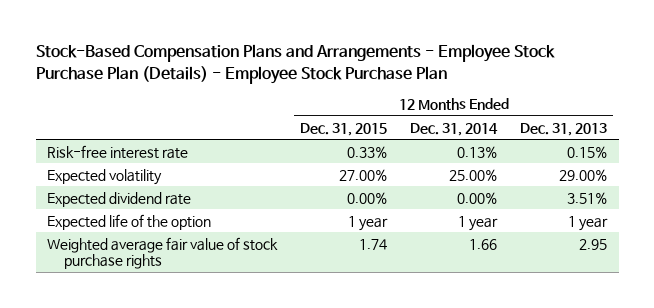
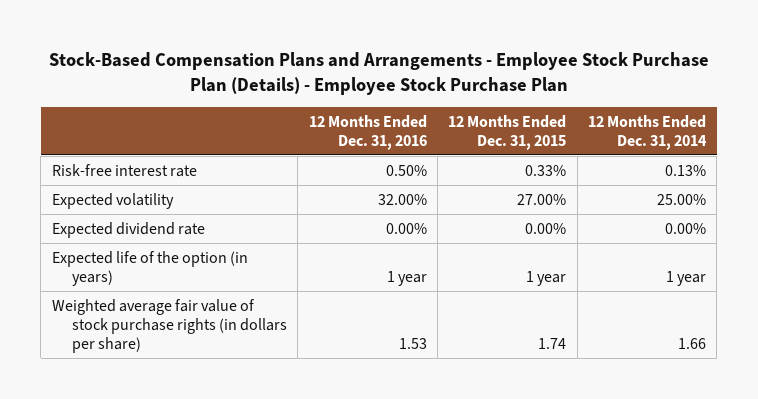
- | 12 Months Ended Dec. 31, 2015 | 12 Months Ended Dec. 31, 2014 | 12 Months Ended Dec. 31, 2013
+ | 12 Months Ended Dec. 31, 2016 | 12 Months Ended Dec. 31, 2015 | 12 Months Ended Dec. 31, 2014
- Expected life of the option | 1 year | 1 year | 1 year
- Weighted average fair value of stock purchase rights | 1.74 | 1.66 | 2.95
+ Expected life of the option (in years) | 1 year | 1 year | 1 year
+ Weighted average fair value of stock purchase rights (in dollars per share) | 1.53 | 1.74 | 1.66

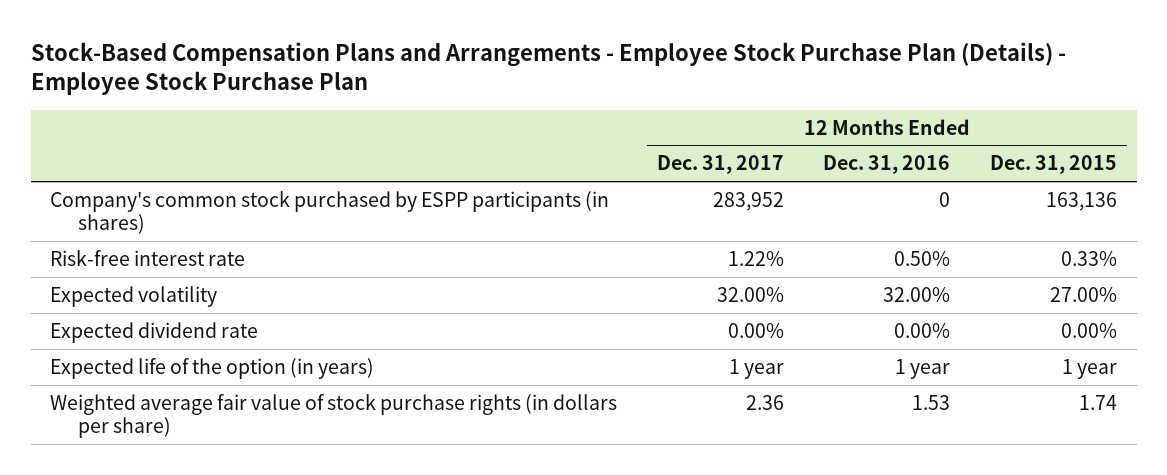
- | 12 Months Ended Dec. 31, 2016 | 12 Months Ended Dec. 31, 2015 | 12 Months Ended Dec. 31, 2014
+ | 12 Months Ended Dec. 31, 2017 | 12 Months Ended Dec. 31, 2016 | 12 Months Ended Dec. 31, 2015
+ Company's common stock purchased by ESPP participants (in shares) | 283,952 | 0 | 163,136

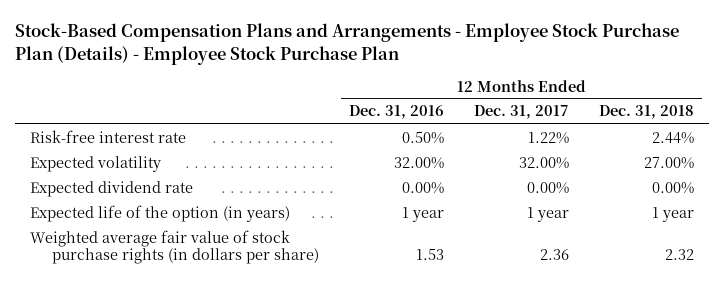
- | 12 Months Ended Dec. 31, 2017 | 12 Months Ended Dec. 31, 2016 | 12 Months Ended Dec. 31, 2015
+ | 12 Months Ended Dec. 31, 2016 | 12 Months Ended Dec. 31, 2017 | 12 Months Ended Dec. 31, 2018
- Company's common stock purchased by ESPP participants (in shares) | 283,952 | 0 | 163,136

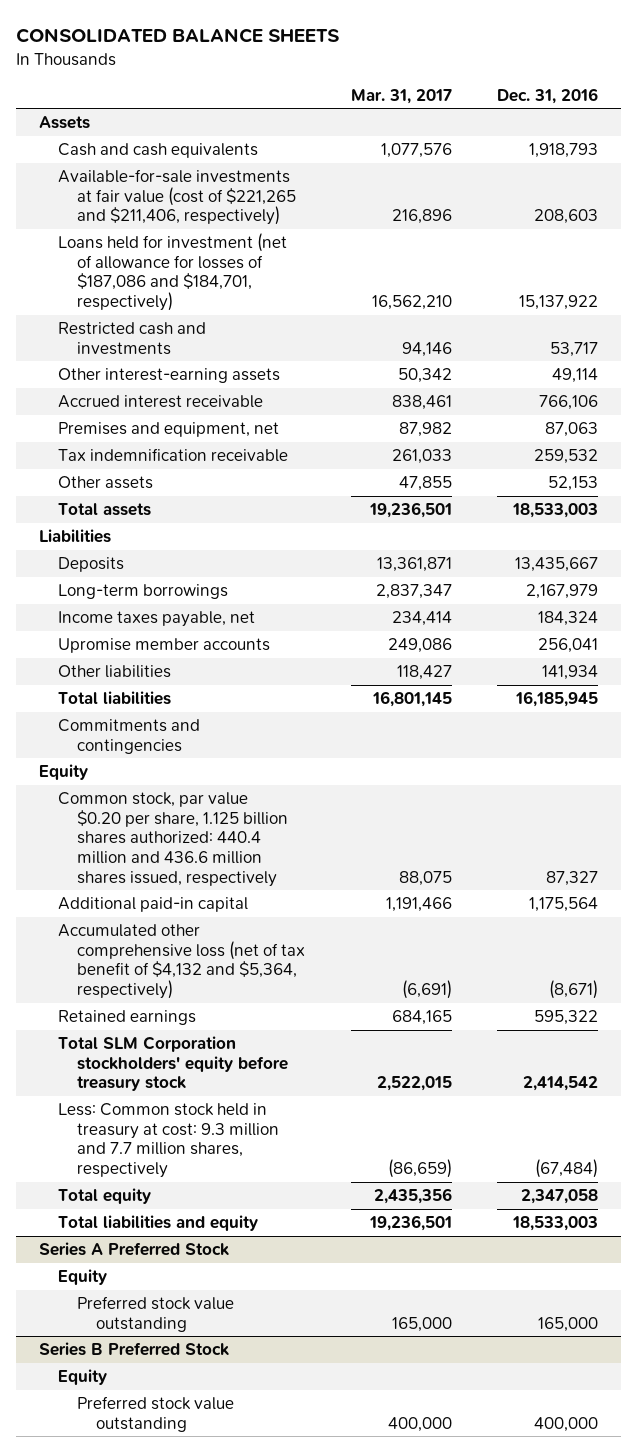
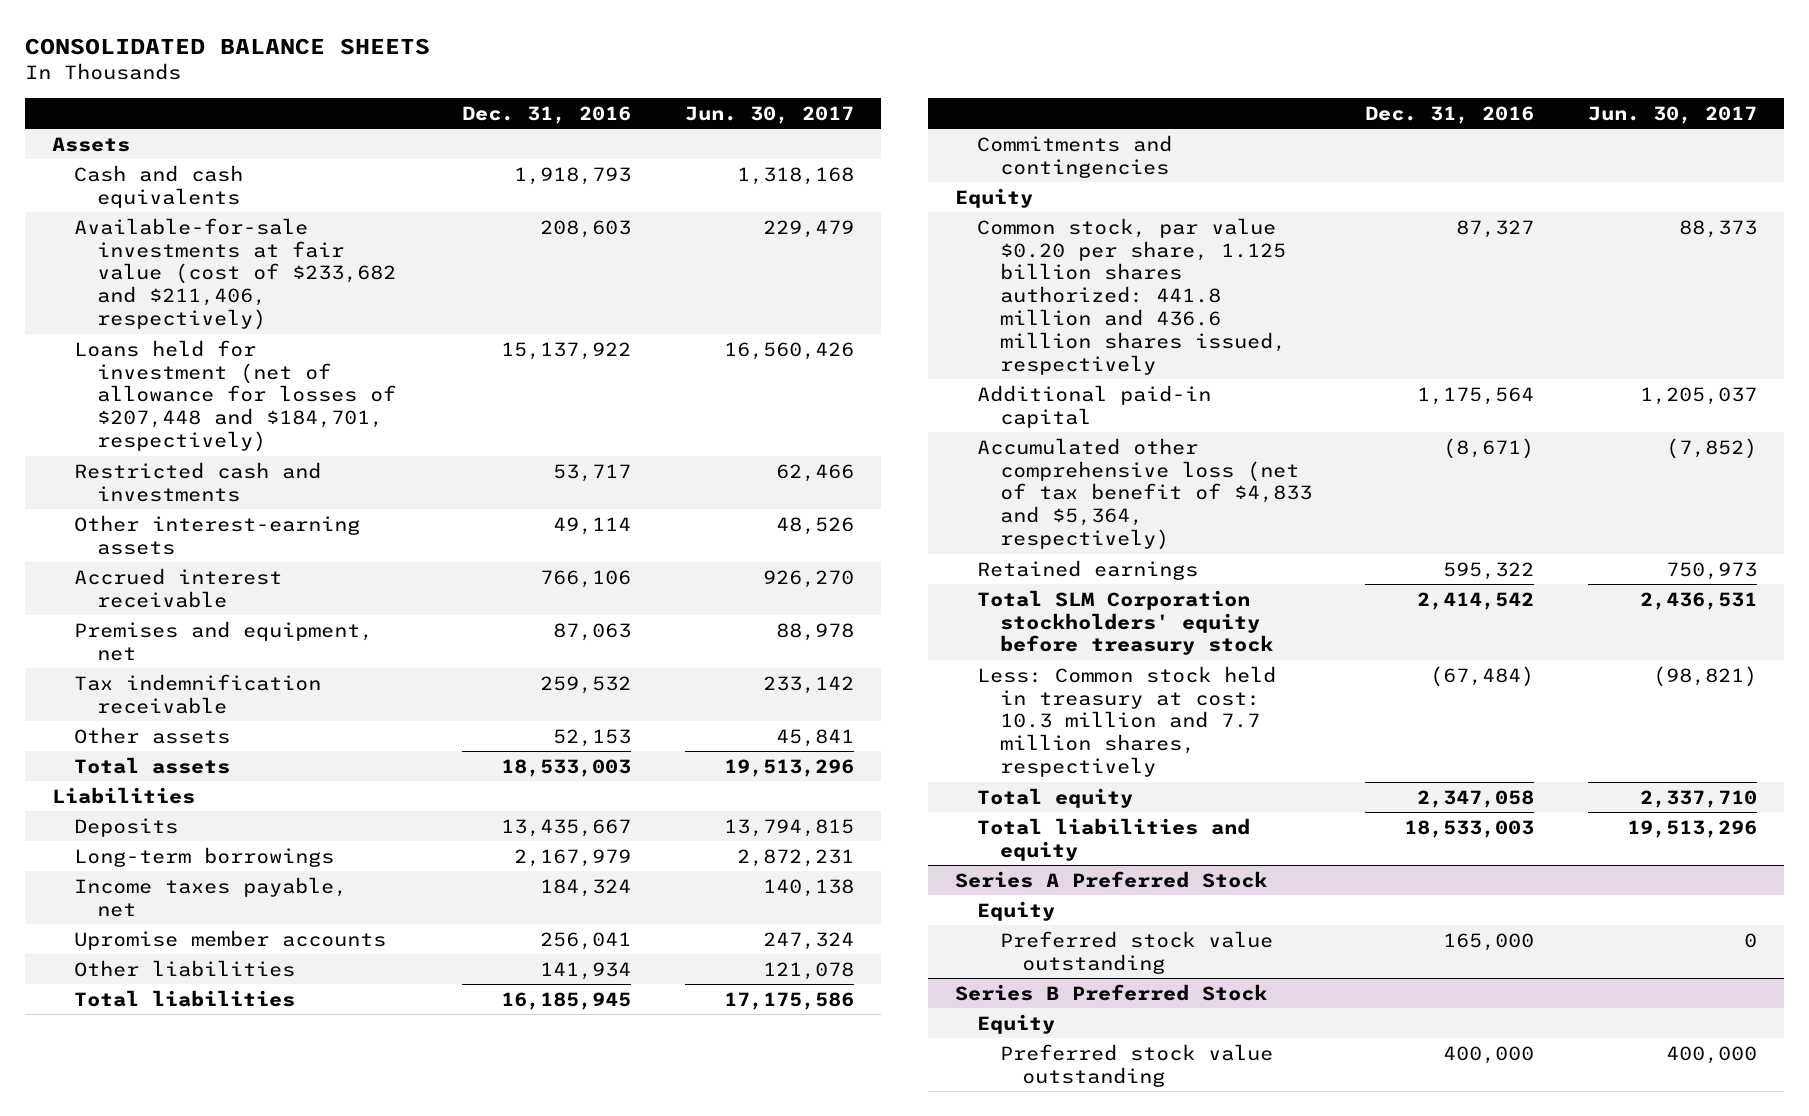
- | Mar. 31, 2017 | Dec. 31, 2016
+ | Dec. 31, 2016 | Jun. 30, 2017
- Available-for-sale investments at fair value (cost of $221,265 and $211,406, respectively) | 216,896 | 208,603
- Loans held for investment (net of allowance for losses of $187,086 and $184,701, respectively) | 16,562,210 | 15,137,922
+ Available-for-sale investments at fair value (cost of $233,682 and $211,406, respectively) | 208,603 | 229,479
+ Loans held for investment (net of allowance for losses of $207,448 and $184,701, respectively) | 15,137,922 | 16,560,426
- Common stock, par value $0.20 per share, 1.125 billion shares authorized: 440.4 million and 436.6 million shares issued, respectively | 88,075 | 87,327
+ Common stock, par value $0.20 per share, 1.125 billion shares authorized: 441.8 million and 436.6 million shares issued, respectively | 87,327 | 88,373
- Accumulated other comprehensive loss (net of tax benefit of $4,132 and $5,364, respectively) | (6,691) | (8,671)
+ Accumulated other comprehensive loss (net of tax benefit of $4,833 and $5,364, respectively) | (8,671) | (7,852)
- Less: Common stock held in treasury at cost: 9.3 million and 7.7 million shares, respectively | (86,659) | (67,484)
+ Less: Common stock held in treasury at cost: 10.3 million and 7.7 million shares, respectively | (67,484) | (98,821)

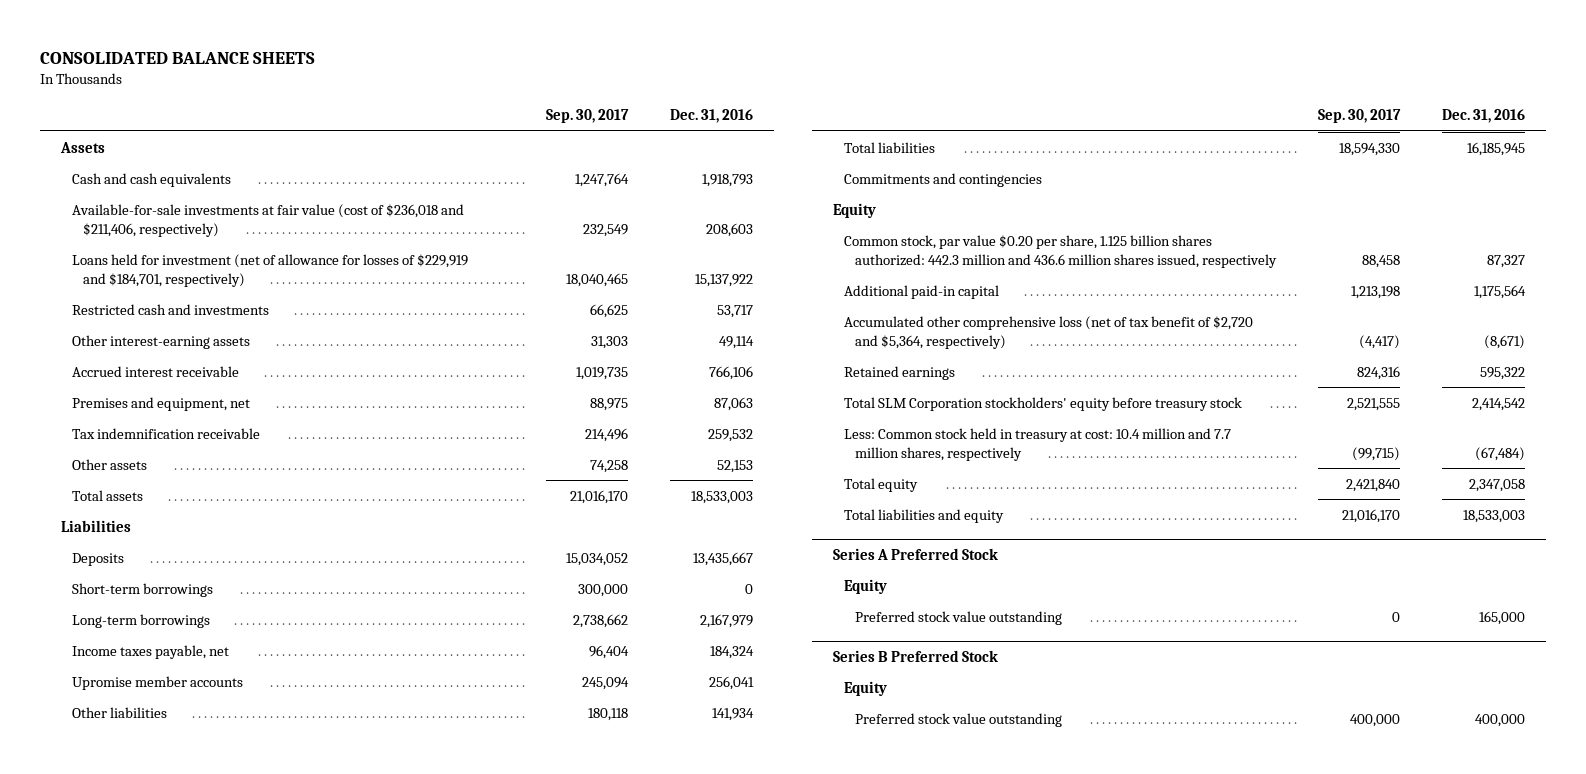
- | Dec. 31, 2016 | Jun. 30, 2017
+ | Sep. 30, 2017 | Dec. 31, 2016
- Available-for-sale investments at fair value (cost of $233,682 and $211,406, respectively) | 208,603 | 229,479
- Loans held for investment (net of allowance for losses of $207,448 and $184,701, respectively) | 15,137,922 | 16,560,426
+ Available-for-sale investments at fair value (cost of $236,018 and $211,406, respectively) | 232,549 | 208,603
+ Loans held for investment (net of allowance for losses of $229,919 and $184,701, respectively) | 18,040,465 | 15,137,922
+ Short-term borrowings | 300,000 | 0
- Common stock, par value $0.20 per share, 1.125 billion shares authorized: 441.8 million and 436.6 million shares issued, respectively | 87,327 | 88,373
+ Common stock, par value $0.20 per share, 1.125 billion shares authorized: 442.3 million and 436.6 million shares issued, respectively | 88,458 | 87,327
- Accumulated other comprehensive loss (net of tax benefit of $4,833 and $5,364, respectively) | (8,671) | (7,852)
+ Accumulated other comprehensive loss (net of tax benefit of $2,720 and $5,364, respectively) | (4,417) | (8,671)
- Less: Common stock held in treasury at cost: 10.3 million and 7.7 million shares, respectively | (67,484) | (98,821)
+ Less: Common stock held in treasury at cost: 10.4 million and 7.7 million shares, respectively | (99,715) | (67,484)

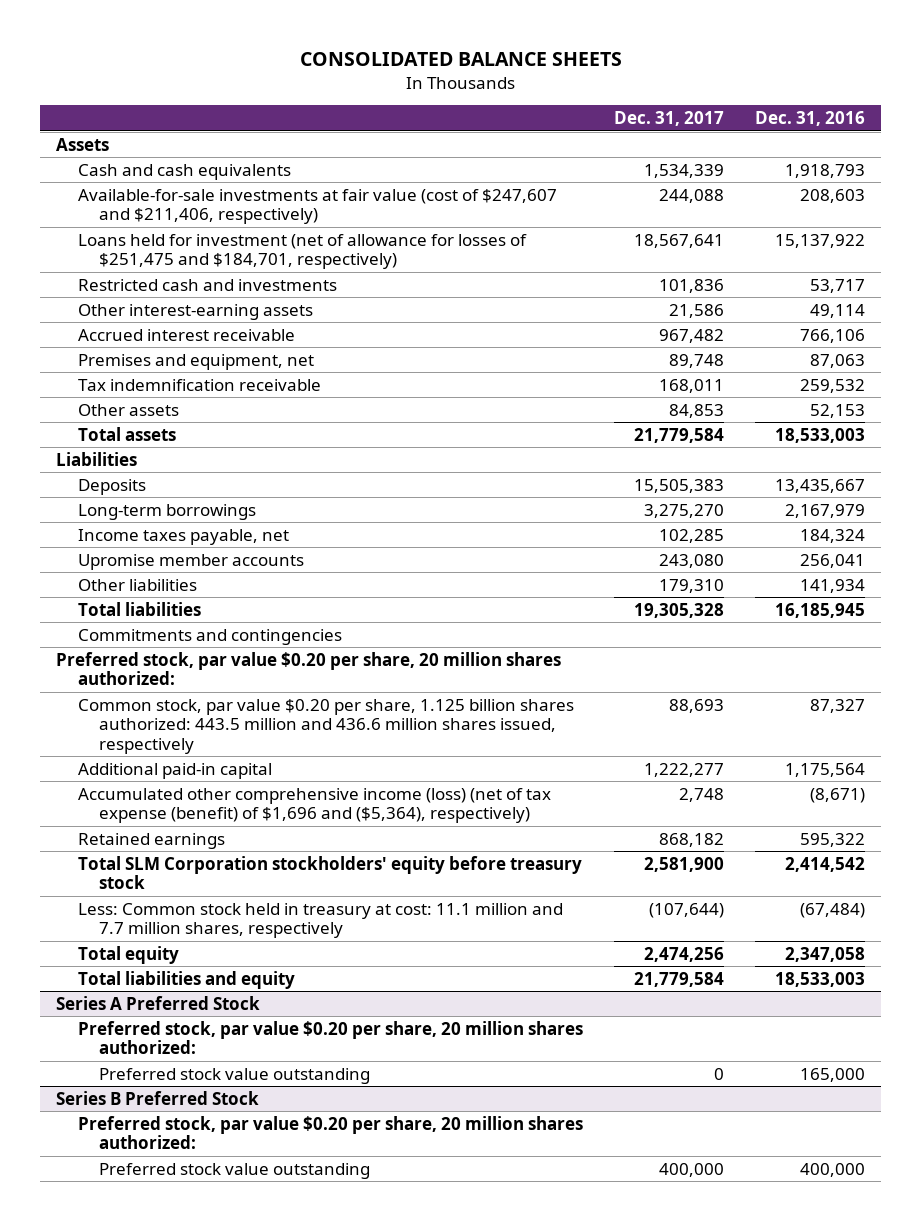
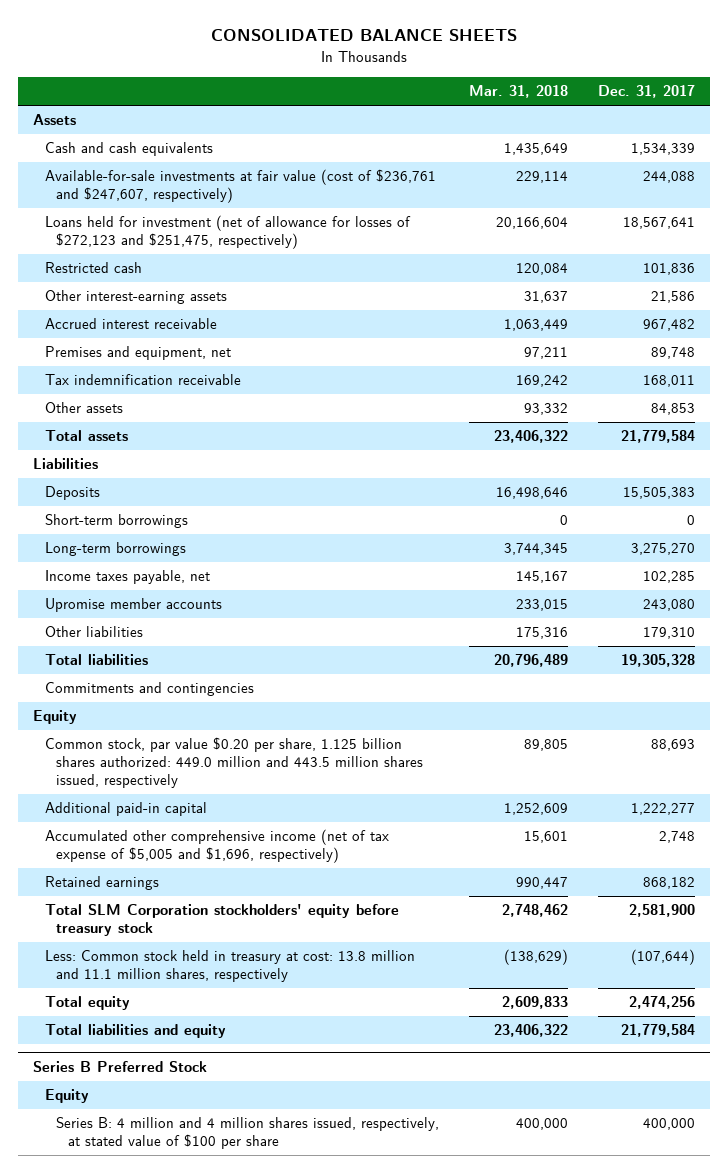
- | Dec. 31, 2017 | Dec. 31, 2016
+ | Mar. 31, 2018 | Dec. 31, 2017
- Available-for-sale investments at fair value (cost of $247,607 and $211,406, respectively) | 244,088 | 208,603
- Loans held for investment (net of allowance for losses of $251,475 and $184,701, respectively) | 18,567,641 | 15,137,922
- Restricted cash and investments | 101,836 | 53,717
+ Available-for-sale investments at fair value (cost of $236,761 and $247,607, respectively) | 229,114 | 244,088
+ Loans held for investment (net of allowance for losses of $272,123 and $251,475, respectively) | 20,166,604 | 18,567,641
+ Restricted cash | 120,084 | 101,836
+ Short-term borrowings | 0 | 0
- Preferred stock, par value $0.20 per share, 20 million shares authorized:
- Common stock, par value $0.20 per share, 1.125 billion shares authorized: 443.5 million and 436.6 million shares issued, respectively | 88,693 | 87,327
+ Equity
+ Common stock, par value $0.20 per share, 1.125 billion shares authorized: 449.0 million and 443.5 million shares issued, respectively | 89,805 | 88,693
- Accumulated other comprehensive income (loss) (net of tax expense (benefit) of $1,696 and ($5,364), respectively) | 2,748 | (8,671)
+ Accumulated other comprehensive income (net of tax expense of $5,005 and $1,696, respectively) | 15,601 | 2,748
- Less: Common stock held in treasury at cost: 11.1 million and 7.7 million shares, respectively | (107,644) | (67,484)
+ Less: Common stock held in treasury at cost: 13.8 million and 11.1 million shares, respectively | (138,629) | (107,644)
- Series A Preferred Stock
- Preferred stock, par value $0.20 per share, 20 million shares authorized:
- Preferred stock value outstanding | 0 | 165,000
@ Series B Preferred Stock
- Preferred stock, par value $0.20 per share, 20 million shares authorized:
- Preferred stock value outstanding | 400,000 | 400,000
+ Equity
+ Series B: 4 million and 4 million shares issued, respectively, at stated value of $100 per share | 400,000 | 400,000

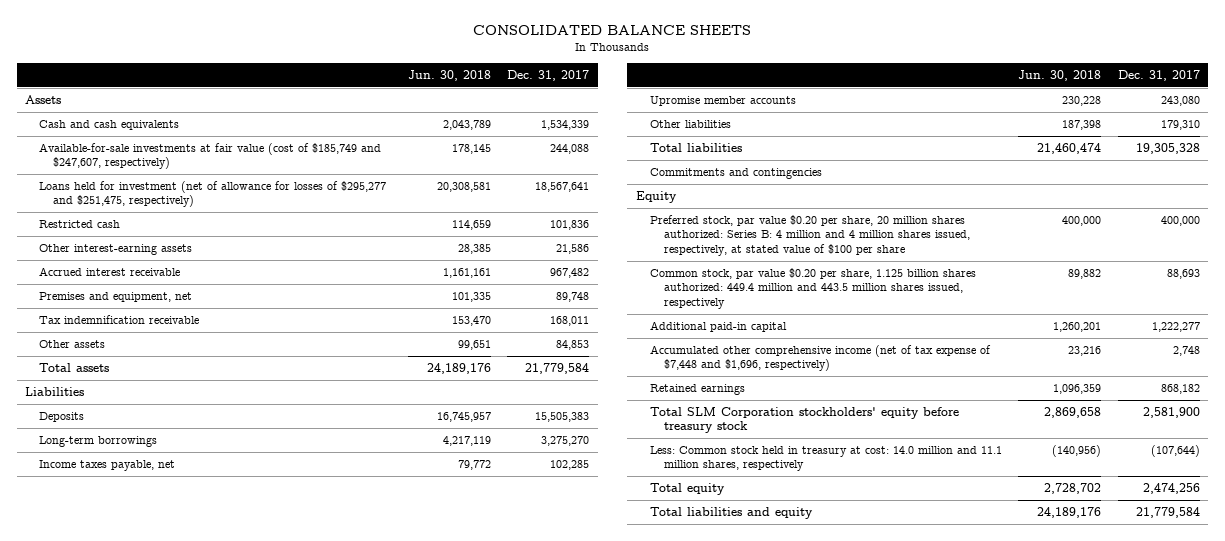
- | Mar. 31, 2018 | Dec. 31, 2017
+ | Jun. 30, 2018 | Dec. 31, 2017
- Available-for-sale investments at fair value (cost of $236,761 and $247,607, respectively) | 229,114 | 244,088
- Loans held for investment (net of allowance for losses of $272,123 and $251,475, respectively) | 20,166,604 | 18,567,641
+ Available-for-sale investments at fair value (cost of $185,749 and $247,607, respectively) | 178,145 | 244,088
+ Loans held for investment (net of allowance for losses of $295,277 and $251,475, respectively) | 20,308,581 | 18,567,641
- Short-term borrowings | 0 | 0
- Common stock, par value $0.20 per share, 1.125 billion shares authorized: 449.0 million and 443.5 million shares issued, respectively | 89,805 | 88,693
+ Preferred stock, par value $0.20 per share, 20 million shares authorized: Series B: 4 million and 4 million shares issued, respectively, at stated value of $100 per share | 400,000 | 400,000
+ Common stock, par value $0.20 per share, 1.125 billion shares authorized: 449.4 million and 443.5 million shares issued, respectively | 89,882 | 88,693
- Accumulated other comprehensive income (net of tax expense of $5,005 and $1,696, respectively) | 15,601 | 2,748
+ Accumulated other comprehensive income (net of tax expense of $7,448 and $1,696, respectively) | 23,216 | 2,748
- Less: Common stock held in treasury at cost: 13.8 million and 11.1 million shares, respectively | (138,629) | (107,644)
+ Less: Common stock held in treasury at cost: 14.0 million and 11.1 million shares, respectively | (140,956) | (107,644)
- Series B Preferred Stock
- Equity
- Series B: 4 million and 4 million shares issued, respectively, at stated value of $100 per share | 400,000 | 400,000

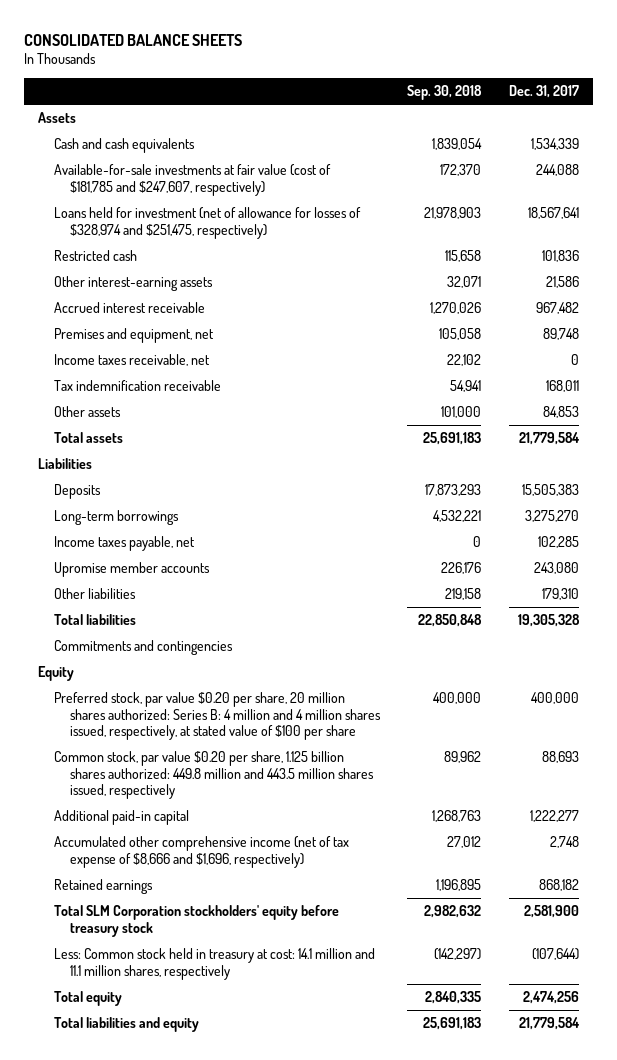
- | Jun. 30, 2018 | Dec. 31, 2017
+ | Sep. 30, 2018 | Dec. 31, 2017
- Available-for-sale investments at fair value (cost of $185,749 and $247,607, respectively) | 178,145 | 244,088
- Loans held for investment (net of allowance for losses of $295,277 and $251,475, respectively) | 20,308,581 | 18,567,641
+ Available-for-sale investments at fair value (cost of $181,785 and $247,607, respectively) | 172,370 | 244,088
+ Loans held for investment (net of allowance for losses of $328,974 and $251,475, respectively) | 21,978,903 | 18,567,641
+ Income taxes receivable, net | 22,102 | 0
- Common stock, par value $0.20 per share, 1.125 billion shares authorized: 449.4 million and 443.5 million shares issued, respectively | 89,882 | 88,693
+ Common stock, par value $0.20 per share, 1.125 billion shares authorized: 449.8 million and 443.5 million shares issued, respectively | 89,962 | 88,693
- Accumulated other comprehensive income (net of tax expense of $7,448 and $1,696, respectively) | 23,216 | 2,748
+ Accumulated other comprehensive income (net of tax expense of $8,666 and $1,696, respectively) | 27,012 | 2,748
- Less: Common stock held in treasury at cost: 14.0 million and 11.1 million shares, respectively | (140,956) | (107,644)
+ Less: Common stock held in treasury at cost: 14.1 million and 11.1 million shares, respectively | (142,297) | (107,644)

